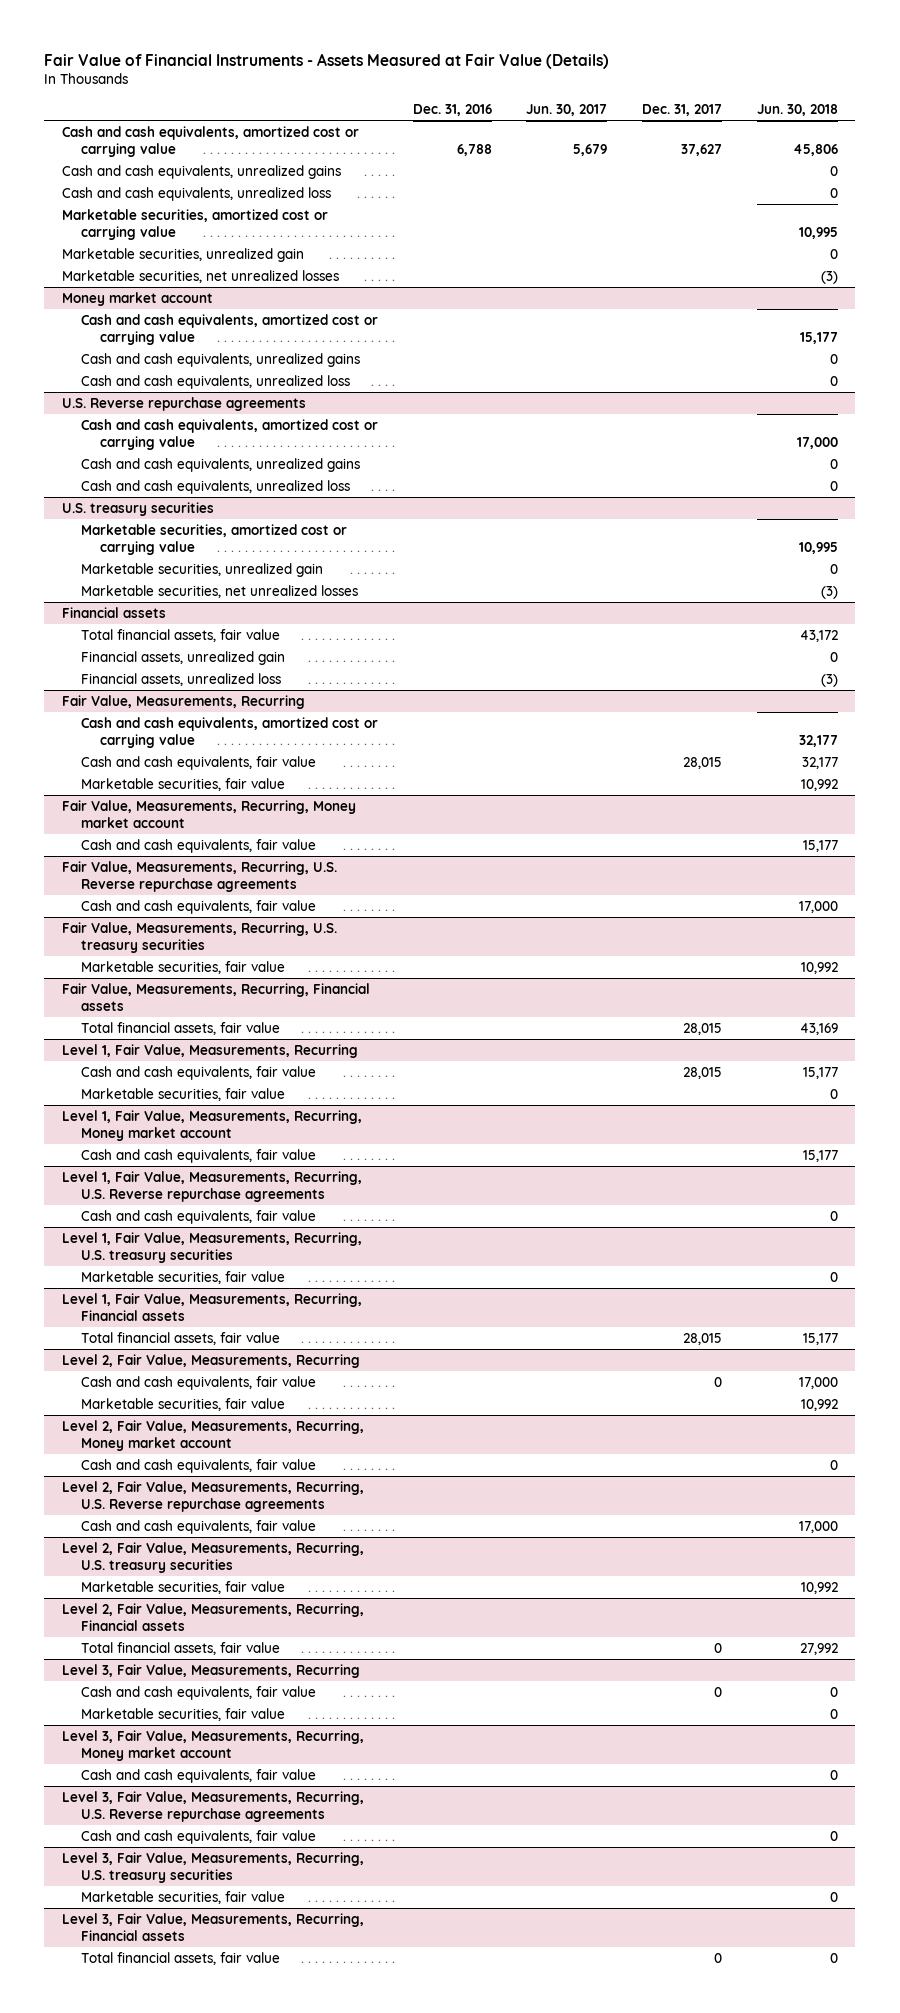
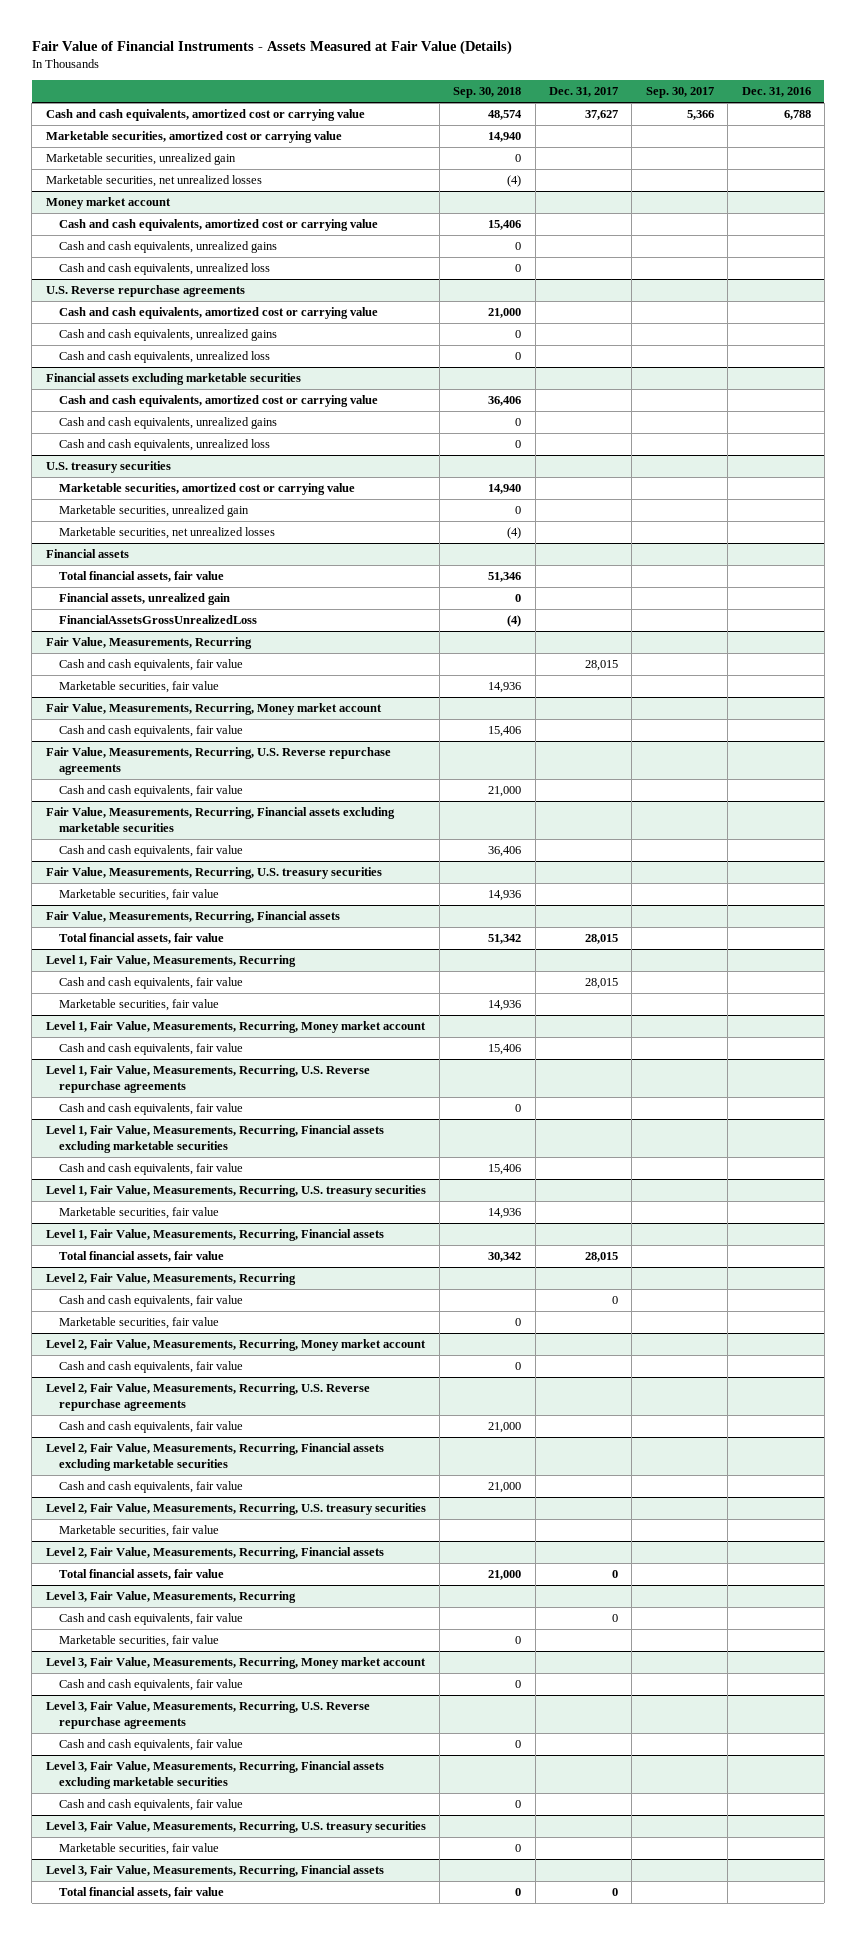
- | Dec. 31, 2016 | Jun. 30, 2017 | Dec. 31, 2017 | Jun. 30, 2018
+ | Sep. 30, 2018 | Dec. 31, 2017 | Sep. 30, 2017 | Dec. 31, 2016
- Cash and cash equivalents, unrealized gains | | | | 0
- Cash and cash equivalents, unrealized loss | | | | 0
+ Financial assets excluding marketable securities
+ Cash and cash equivalents, amortized cost or carrying value | 36,406 | | |
+ Cash and cash equivalents, unrealized gains | 0 | | |
+ Cash and cash equivalents, unrealized loss | 0 | | |
@ Financial assets
- Financial assets, unrealized loss | | | | (3)
+ FinancialAssetsGrossUnrealizedLoss | (4) | | |
@ Fair Value, Measurements, Recurring
- Cash and cash equivalents, amortized cost or carrying value | | | | 32,177
+ Fair Value, Measurements, Recurring, Financial assets excluding marketable securities
+ Cash and cash equivalents, fair value | 36,406 | | |
+ Level 1, Fair Value, Measurements, Recurring, Financial assets excluding marketable securities
+ Cash and cash equivalents, fair value | 15,406 | | |
+ Level 2, Fair Value, Measurements, Recurring, Financial assets excluding marketable securities
+ Cash and cash equivalents, fair value | 21,000 | | |
+ Level 3, Fair Value, Measurements, Recurring, Financial assets excluding marketable securities
+ Cash and cash equivalents, fair value | 0 | | |

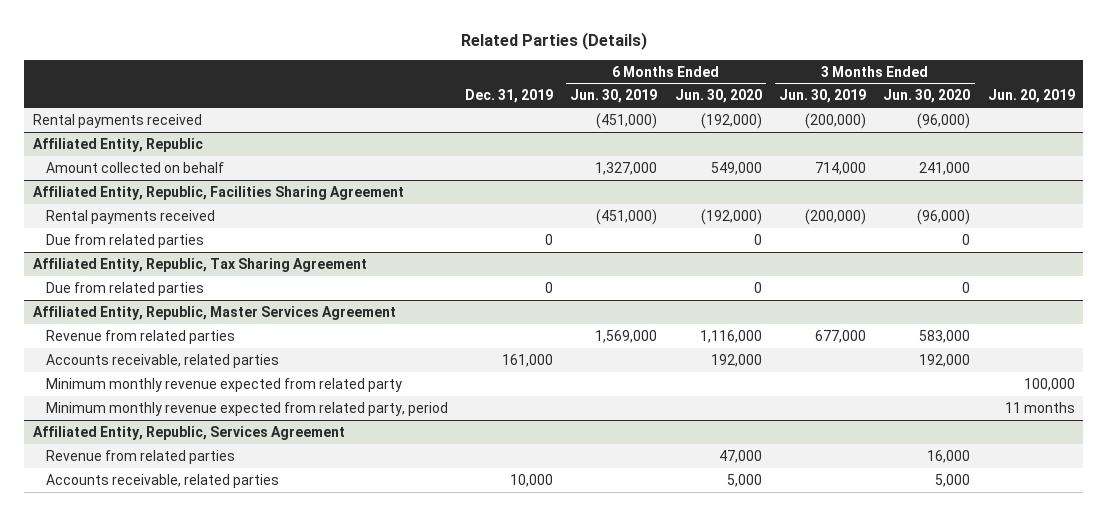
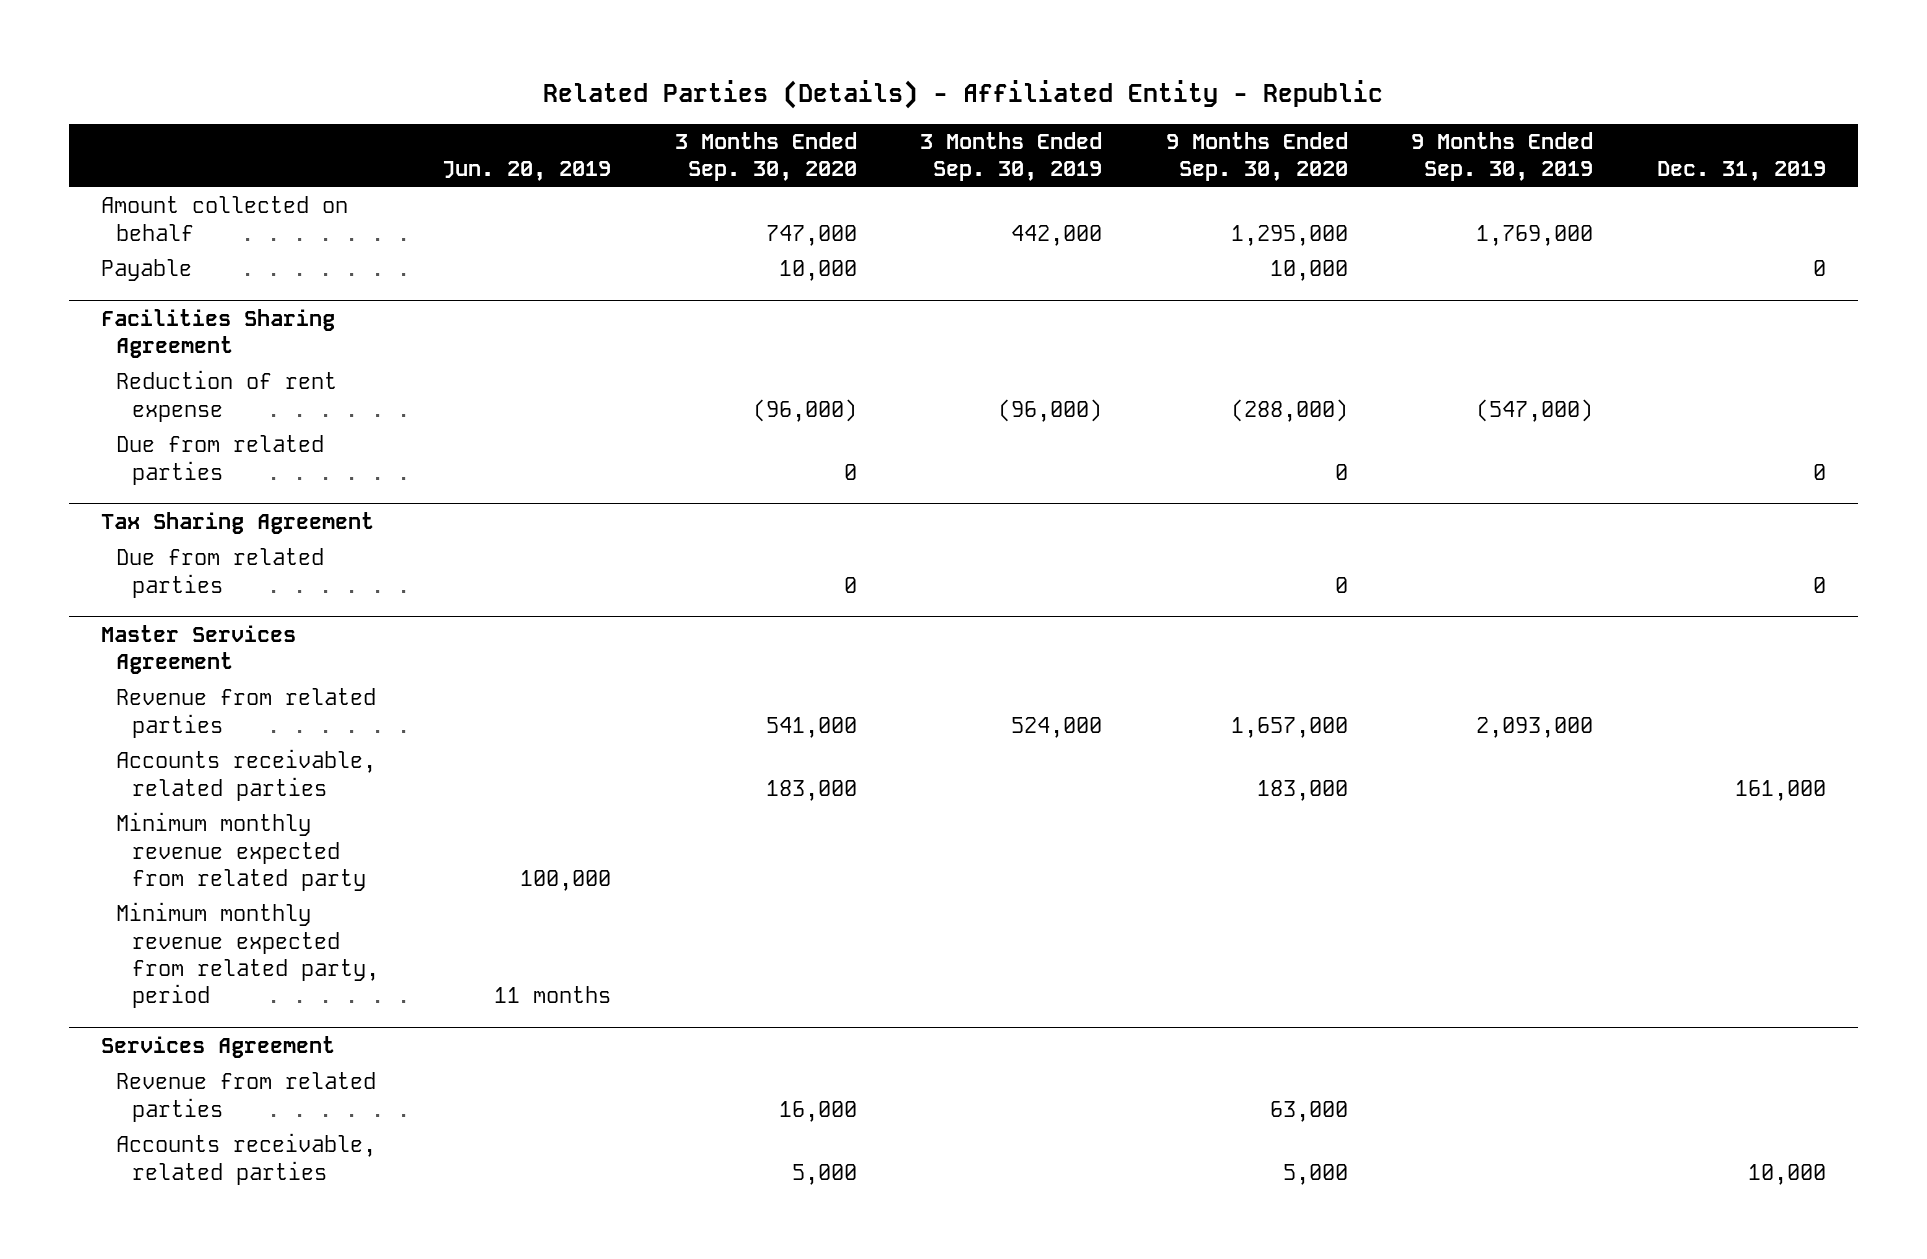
- Related Parties (Details)
+ Related Parties (Details) - Affiliated Entity - Republic
- | Dec. 31, 2019 | 6 Months Ended Jun. 30, 2019 | 6 Months Ended Jun. 30, 2020 | 3 Months Ended Jun. 30, 2019 | 3 Months Ended Jun. 30, 2020 | Jun. 20, 2019
+ | Jun. 20, 2019 | 3 Months Ended Sep. 30, 2020 | 3 Months Ended Sep. 30, 2019 | 9 Months Ended Sep. 30, 2020 | 9 Months Ended Sep. 30, 2019 | Dec. 31, 2019
- Rental payments received | | (451,000) | (192,000) | (200,000) | (96,000) |
- Affiliated Entity, Republic
- Amount collected on behalf | | 1,327,000 | 549,000 | 714,000 | 241,000 |
- Affiliated Entity, Republic, Facilities Sharing Agreement
- Rental payments received | | (451,000) | (192,000) | (200,000) | (96,000) |
+ Amount collected on behalf | | 747,000 | 442,000 | 1,295,000 | 1,769,000 |
+ Payable | | 10,000 | | 10,000 | | 0
+ Facilities Sharing Agreement
+ Reduction of rent expense | | (96,000) | (96,000) | (288,000) | (547,000) |
- Affiliated Entity, Republic, Tax Sharing Agreement
+ Tax Sharing Agreement
- Affiliated Entity, Republic, Master Services Agreement
+ Master Services Agreement
- Affiliated Entity, Republic, Services Agreement
+ Services Agreement

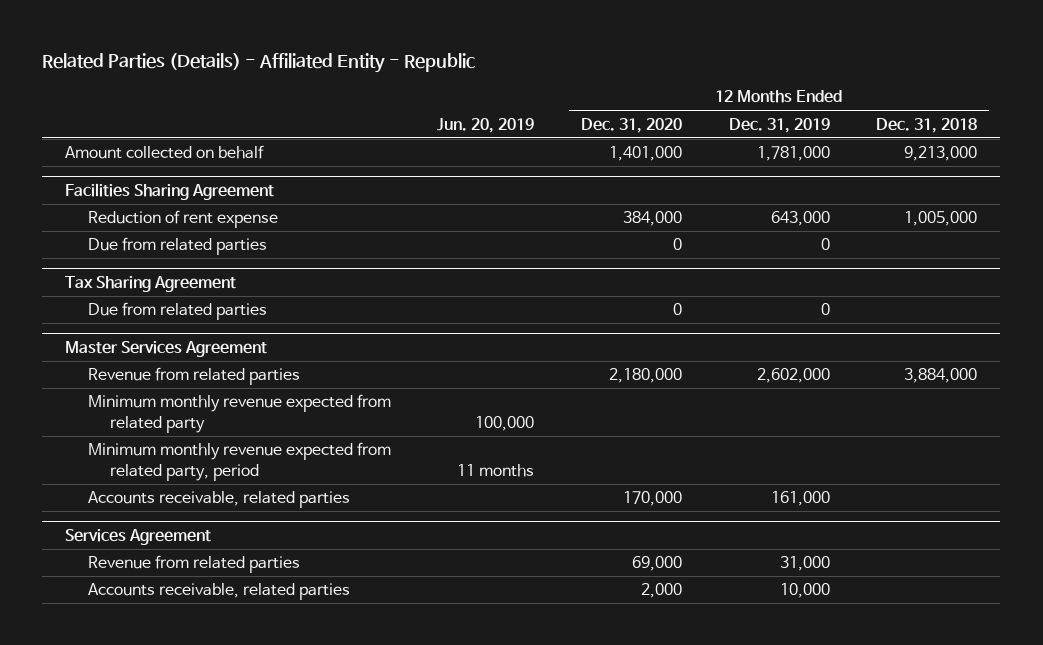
- | Jun. 20, 2019 | 3 Months Ended Sep. 30, 2020 | 3 Months Ended Sep. 30, 2019 | 9 Months Ended Sep. 30, 2020 | 9 Months Ended Sep. 30, 2019 | Dec. 31, 2019
+ | Jun. 20, 2019 | 12 Months Ended Dec. 31, 2020 | 12 Months Ended Dec. 31, 2019 | 12 Months Ended Dec. 31, 2018
- Payable | | 10,000 | | 10,000 | | 0
@ Master Services Agreement
moved down: Accounts receivable, related parties | | 170,000 | 161,000 |

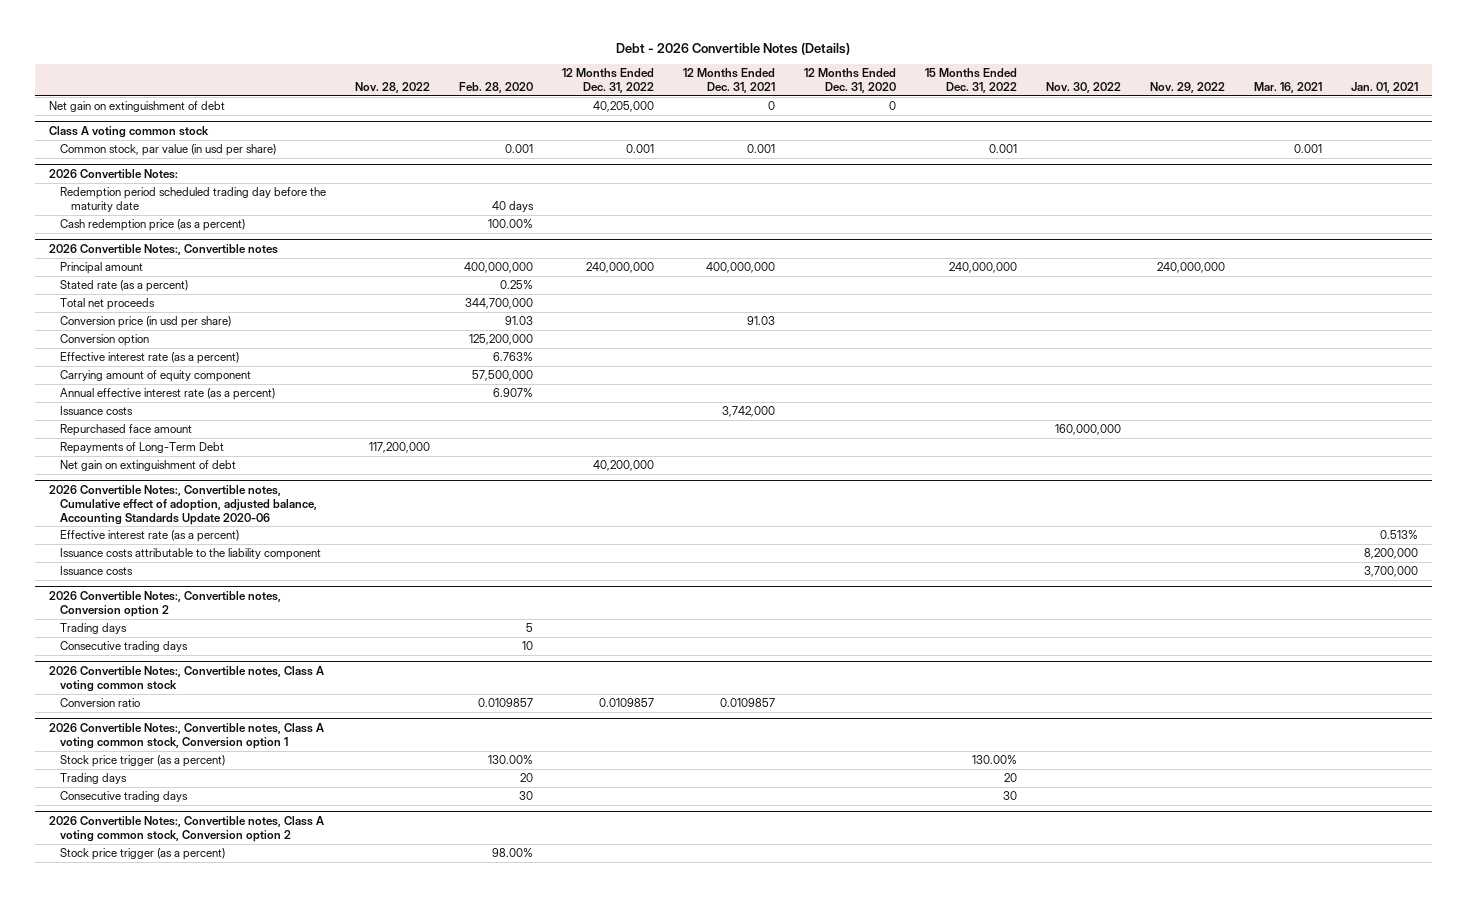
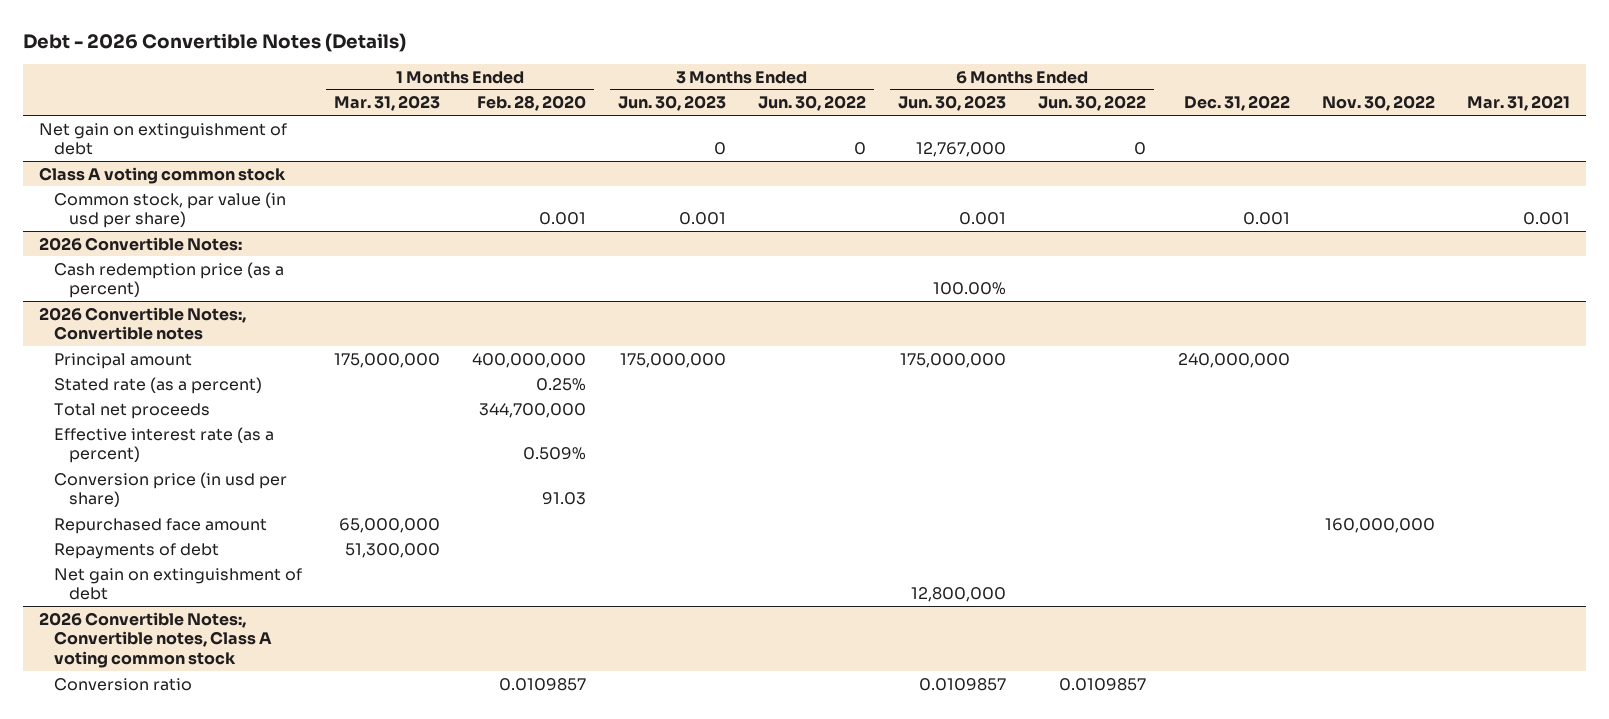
- | Nov. 28, 2022 | Feb. 28, 2020 | 12 Months Ended Dec. 31, 2022 | 12 Months Ended Dec. 31, 2021 | 12 Months Ended Dec. 31, 2020 | 15 Months Ended Dec. 31, 2022 | Nov. 30, 2022 | Nov. 29, 2022 | Mar. 16, 2021 | Jan. 01, 2021
+ | 1 Months Ended Mar. 31, 2023 | 1 Months Ended Feb. 28, 2020 | 3 Months Ended Jun. 30, 2023 | 3 Months Ended Jun. 30, 2022 | 6 Months Ended Jun. 30, 2023 | 6 Months Ended Jun. 30, 2022 | Dec. 31, 2022 | Nov. 30, 2022 | Mar. 31, 2021
@ 2026 Convertible Notes:
- Redemption period scheduled trading day before the maturity date | | 40 days | | | | | | | |
@ 2026 Convertible Notes:, Convertible notes
- Conversion option | | 125,200,000 | | | | | | | |
- Carrying amount of equity component | | 57,500,000 | | | | | | | |
- Annual effective interest rate (as a percent) | | 6.907% | | | | | | | |
- Issuance costs | | | | 3,742,000 | | | | | |
moved down: Conversion price (in usd per share) | | 91.03 | | | | | | |
- Repayments of Long-Term Debt | 117,200,000 | | | | | | | | |
+ Repayments of debt | 51,300,000 | | | | | | | |
- 2026 Convertible Notes:, Convertible notes, Cumulative effect of adoption, adjusted balance, Accounting Standards Update 2020-06
- Effective interest rate (as a percent) | | | | | | | | | | 0.513%
- Issuance costs attributable to the liability component | | | | | | | | | | 8,200,000
- Issuance costs | | | | | | | | | | 3,700,000
- 2026 Convertible Notes:, Convertible notes, Conversion option 2
- Trading days | | 5 | | | | | | | |
- Consecutive trading days | | 10 | | | | | | | |
- 2026 Convertible Notes:, Convertible notes, Class A voting common stock, Conversion option 1
- Stock price trigger (as a percent) | | 130.00% | | | | 130.00% | | | |
- Trading days | | 20 | | | | 20 | | | |
- Consecutive trading days | | 30 | | | | 30 | | | |
- 2026 Convertible Notes:, Convertible notes, Class A voting common stock, Conversion option 2
- Stock price trigger (as a percent) | | 98.00% | | | | | | | |

